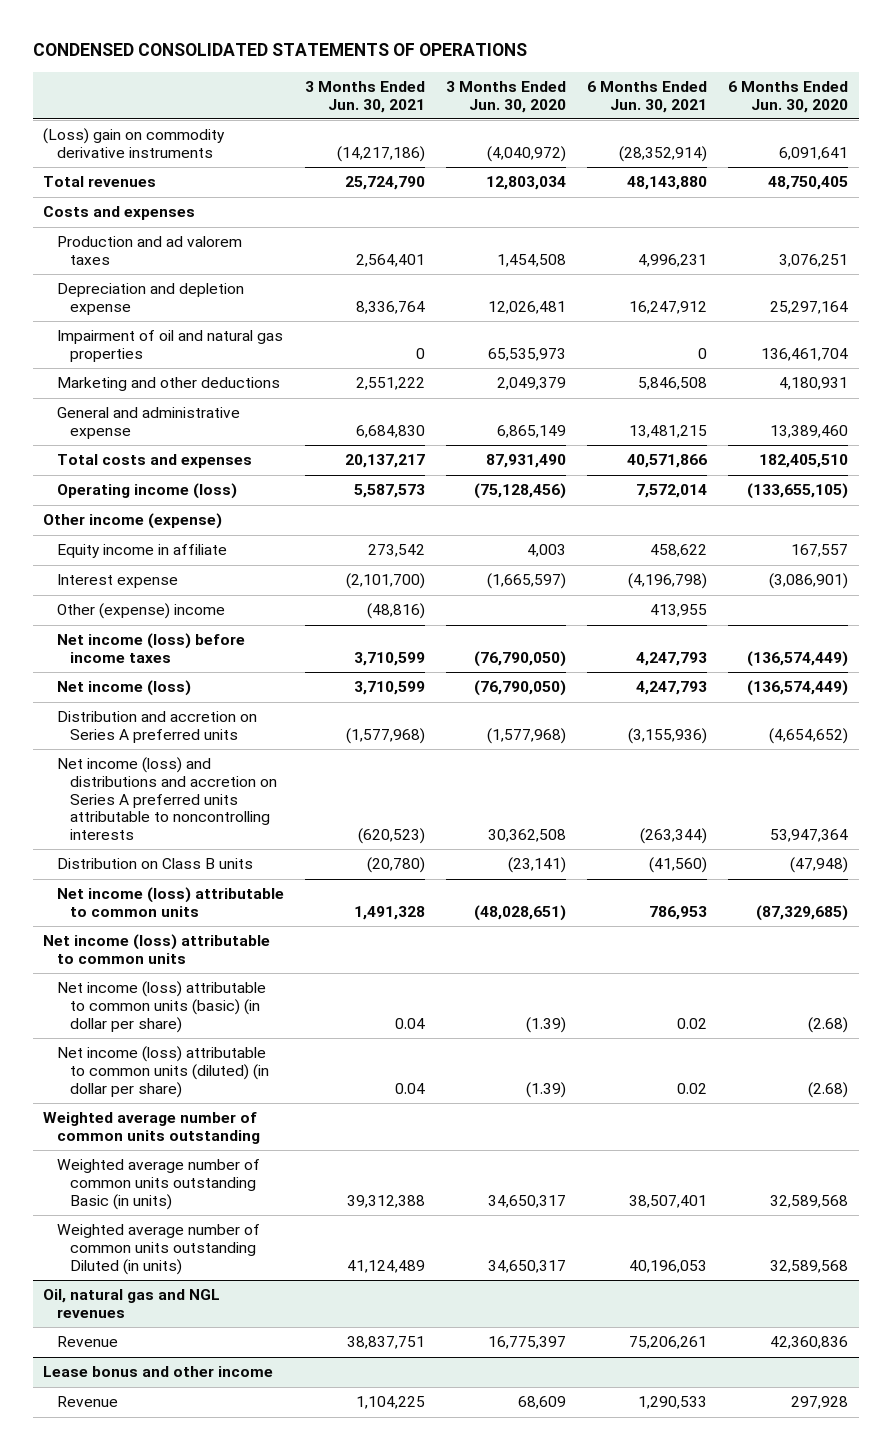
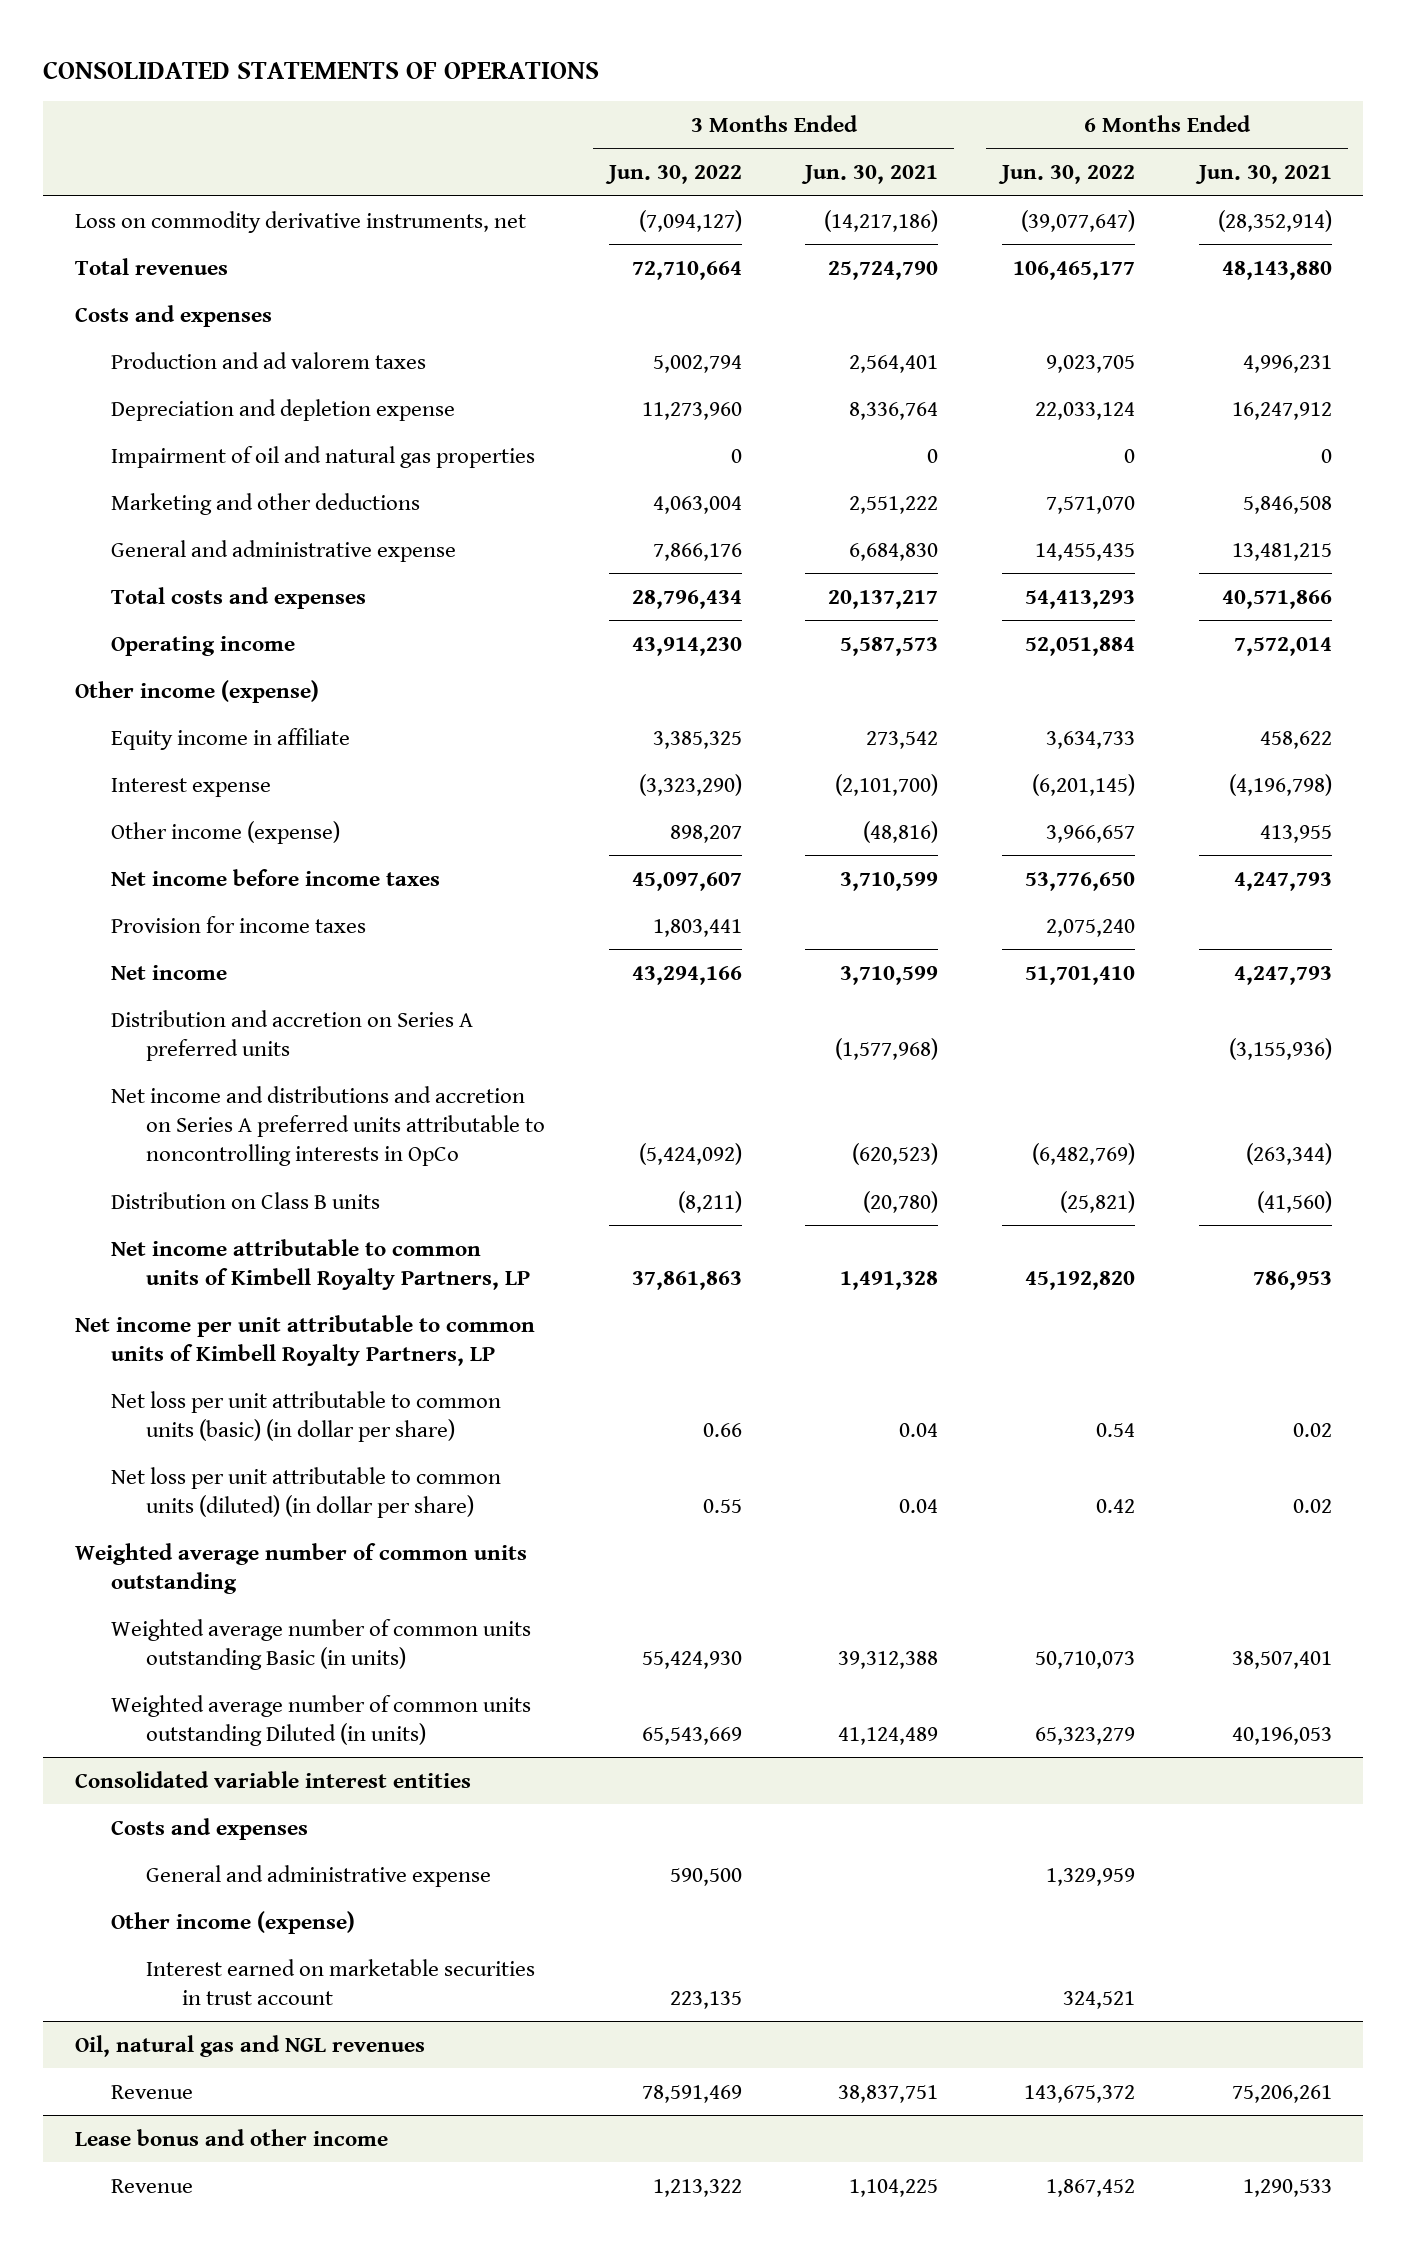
- CONDENSED CONSOLIDATED STATEMENTS OF OPERATIONS
+ CONSOLIDATED STATEMENTS OF OPERATIONS
- | 3 Months Ended Jun. 30, 2021 | 3 Months Ended Jun. 30, 2020 | 6 Months Ended Jun. 30, 2021 | 6 Months Ended Jun. 30, 2020
+ | 3 Months Ended Jun. 30, 2022 | 3 Months Ended Jun. 30, 2021 | 6 Months Ended Jun. 30, 2022 | 6 Months Ended Jun. 30, 2021
- (Loss) gain on commodity derivative instruments | (14,217,186) | (4,040,972) | (28,352,914) | 6,091,641
+ Loss on commodity derivative instruments, net | (7,094,127) | (14,217,186) | (39,077,647) | (28,352,914)
- Operating income (loss) | 5,587,573 | (75,128,456) | 7,572,014 | (133,655,105)
+ Operating income | 43,914,230 | 5,587,573 | 52,051,884 | 7,572,014
- Other (expense) income | (48,816) | | 413,955 |
- Net income (loss) before income taxes | 3,710,599 | (76,790,050) | 4,247,793 | (136,574,449)
- Net income (loss) | 3,710,599 | (76,790,050) | 4,247,793 | (136,574,449)
+ Other income (expense) | 898,207 | (48,816) | 3,966,657 | 413,955
+ Net income before income taxes | 45,097,607 | 3,710,599 | 53,776,650 | 4,247,793
+ Provision for income taxes | 1,803,441 | | 2,075,240 |
+ Net income | 43,294,166 | 3,710,599 | 51,701,410 | 4,247,793
- Net income (loss) and distributions and accretion on Series A preferred units attributable to noncontrolling interests | (620,523) | 30,362,508 | (263,344) | 53,947,364
+ Net income and distributions and accretion on Series A preferred units attributable to noncontrolling interests in OpCo | (5,424,092) | (620,523) | (6,482,769) | (263,344)
- Net income (loss) attributable to common units | 1,491,328 | (48,028,651) | 786,953 | (87,329,685)
- Net income (loss) attributable to common units
- Net income (loss) attributable to common units (basic) (in dollar per share) | 0.04 | (1.39) | 0.02 | (2.68)
- Net income (loss) attributable to common units (diluted) (in dollar per share) | 0.04 | (1.39) | 0.02 | (2.68)
+ Net income attributable to common units of Kimbell Royalty Partners, LP | 37,861,863 | 1,491,328 | 45,192,820 | 786,953
+ Net income per unit attributable to common units of Kimbell Royalty Partners, LP
+ Net loss per unit attributable to common units (basic) (in dollar per share) | 0.66 | 0.04 | 0.54 | 0.02
+ Net loss per unit attributable to common units (diluted) (in dollar per share) | 0.55 | 0.04 | 0.42 | 0.02
+ Consolidated variable interest entities
+ Costs and expenses
+ General and administrative expense | 590,500 | | 1,329,959 |
+ Other income (expense)
+ Interest earned on marketable securities in trust account | 223,135 | | 324,521 |

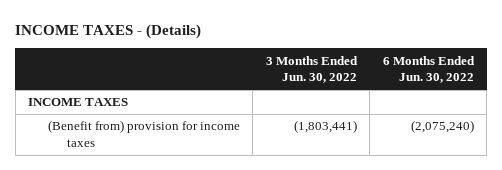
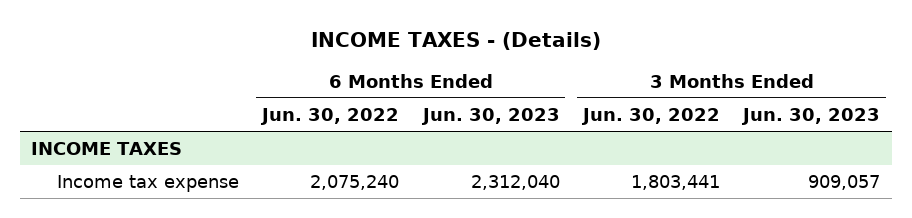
- | 3 Months Ended Jun. 30, 2022 | 6 Months Ended Jun. 30, 2022
+ | 6 Months Ended Jun. 30, 2022 | 6 Months Ended Jun. 30, 2023 | 3 Months Ended Jun. 30, 2022 | 3 Months Ended Jun. 30, 2023
- (Benefit from) provision for income taxes | (1,803,441) | (2,075,240)
+ Income tax expense | 2,075,240 | 2,312,040 | 1,803,441 | 909,057

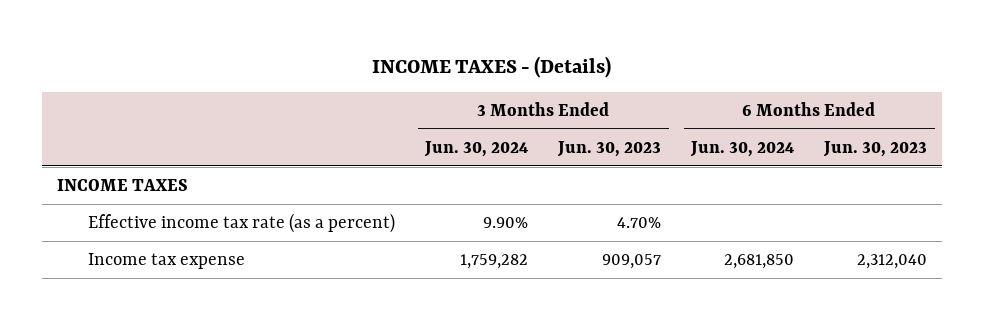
- | 6 Months Ended Jun. 30, 2022 | 6 Months Ended Jun. 30, 2023 | 3 Months Ended Jun. 30, 2022 | 3 Months Ended Jun. 30, 2023
+ | 3 Months Ended Jun. 30, 2024 | 3 Months Ended Jun. 30, 2023 | 6 Months Ended Jun. 30, 2024 | 6 Months Ended Jun. 30, 2023
+ Effective income tax rate (as a percent) | 9.90% | 4.70% | |

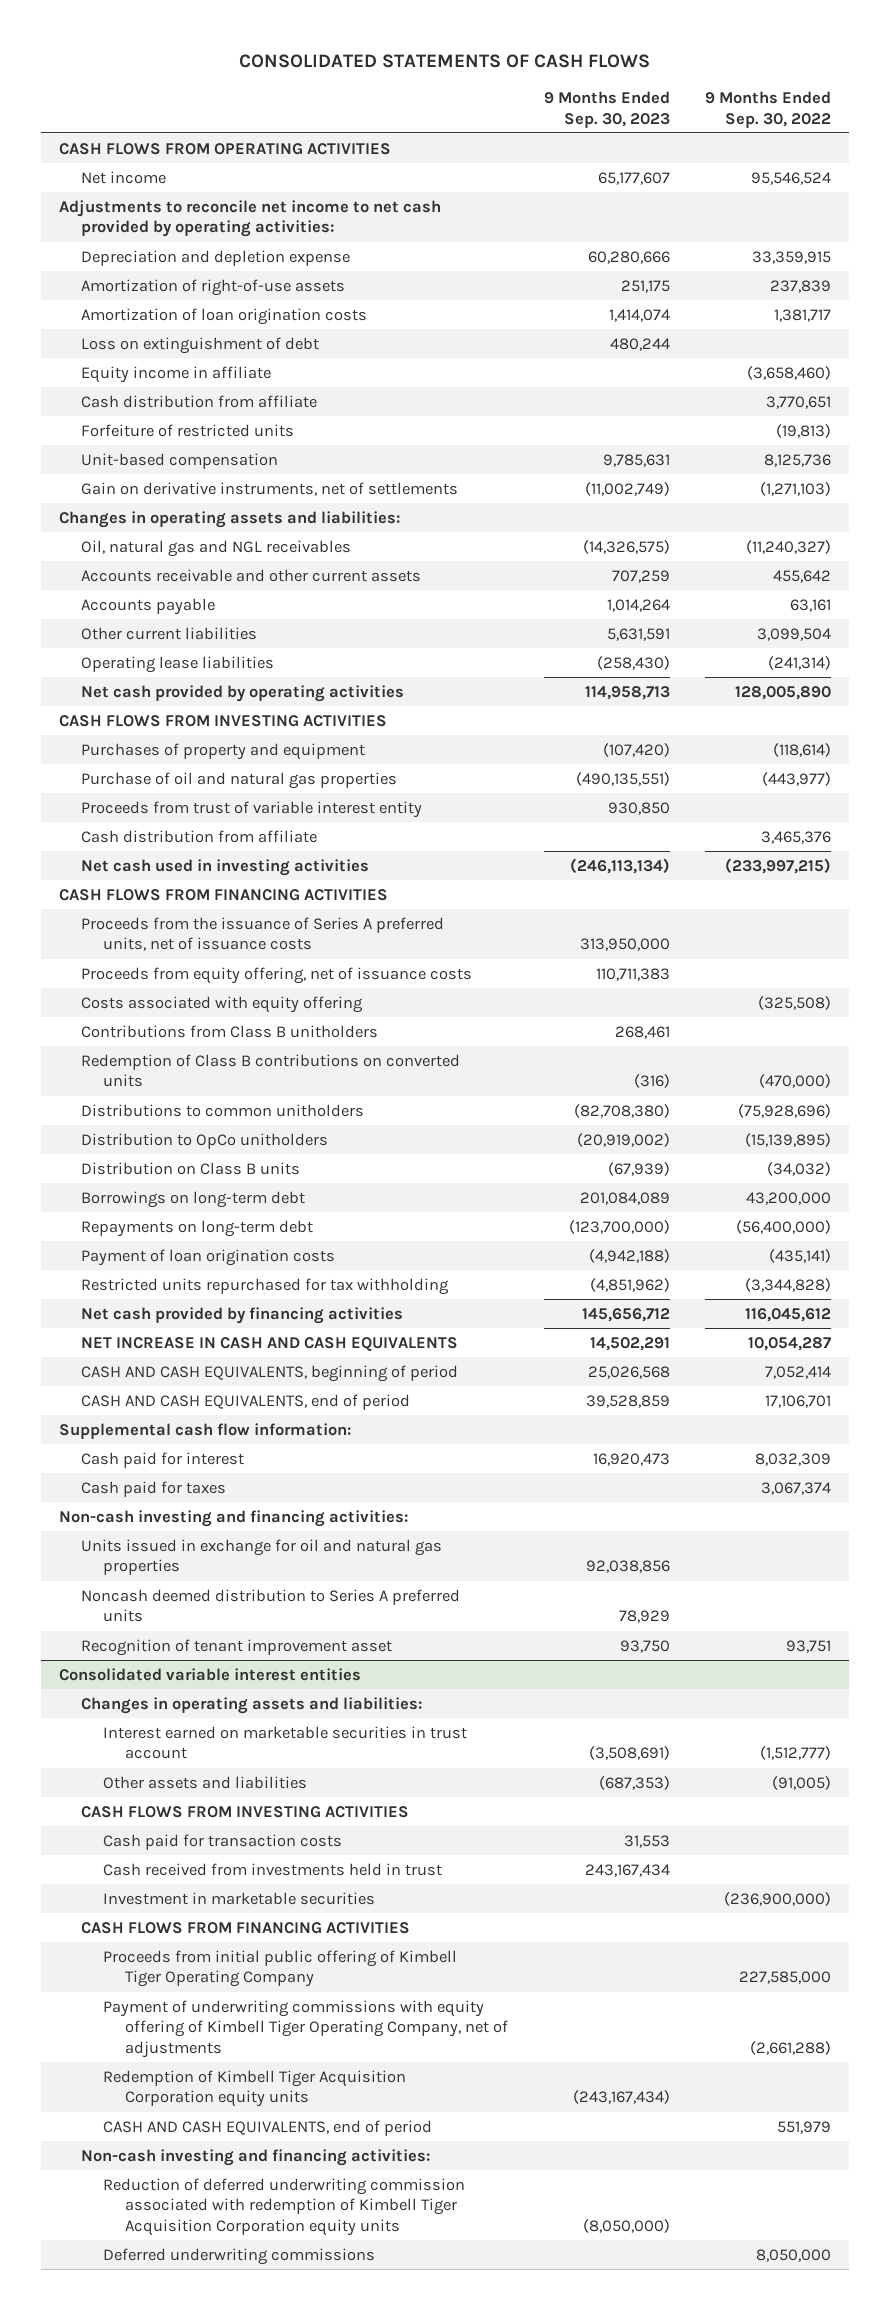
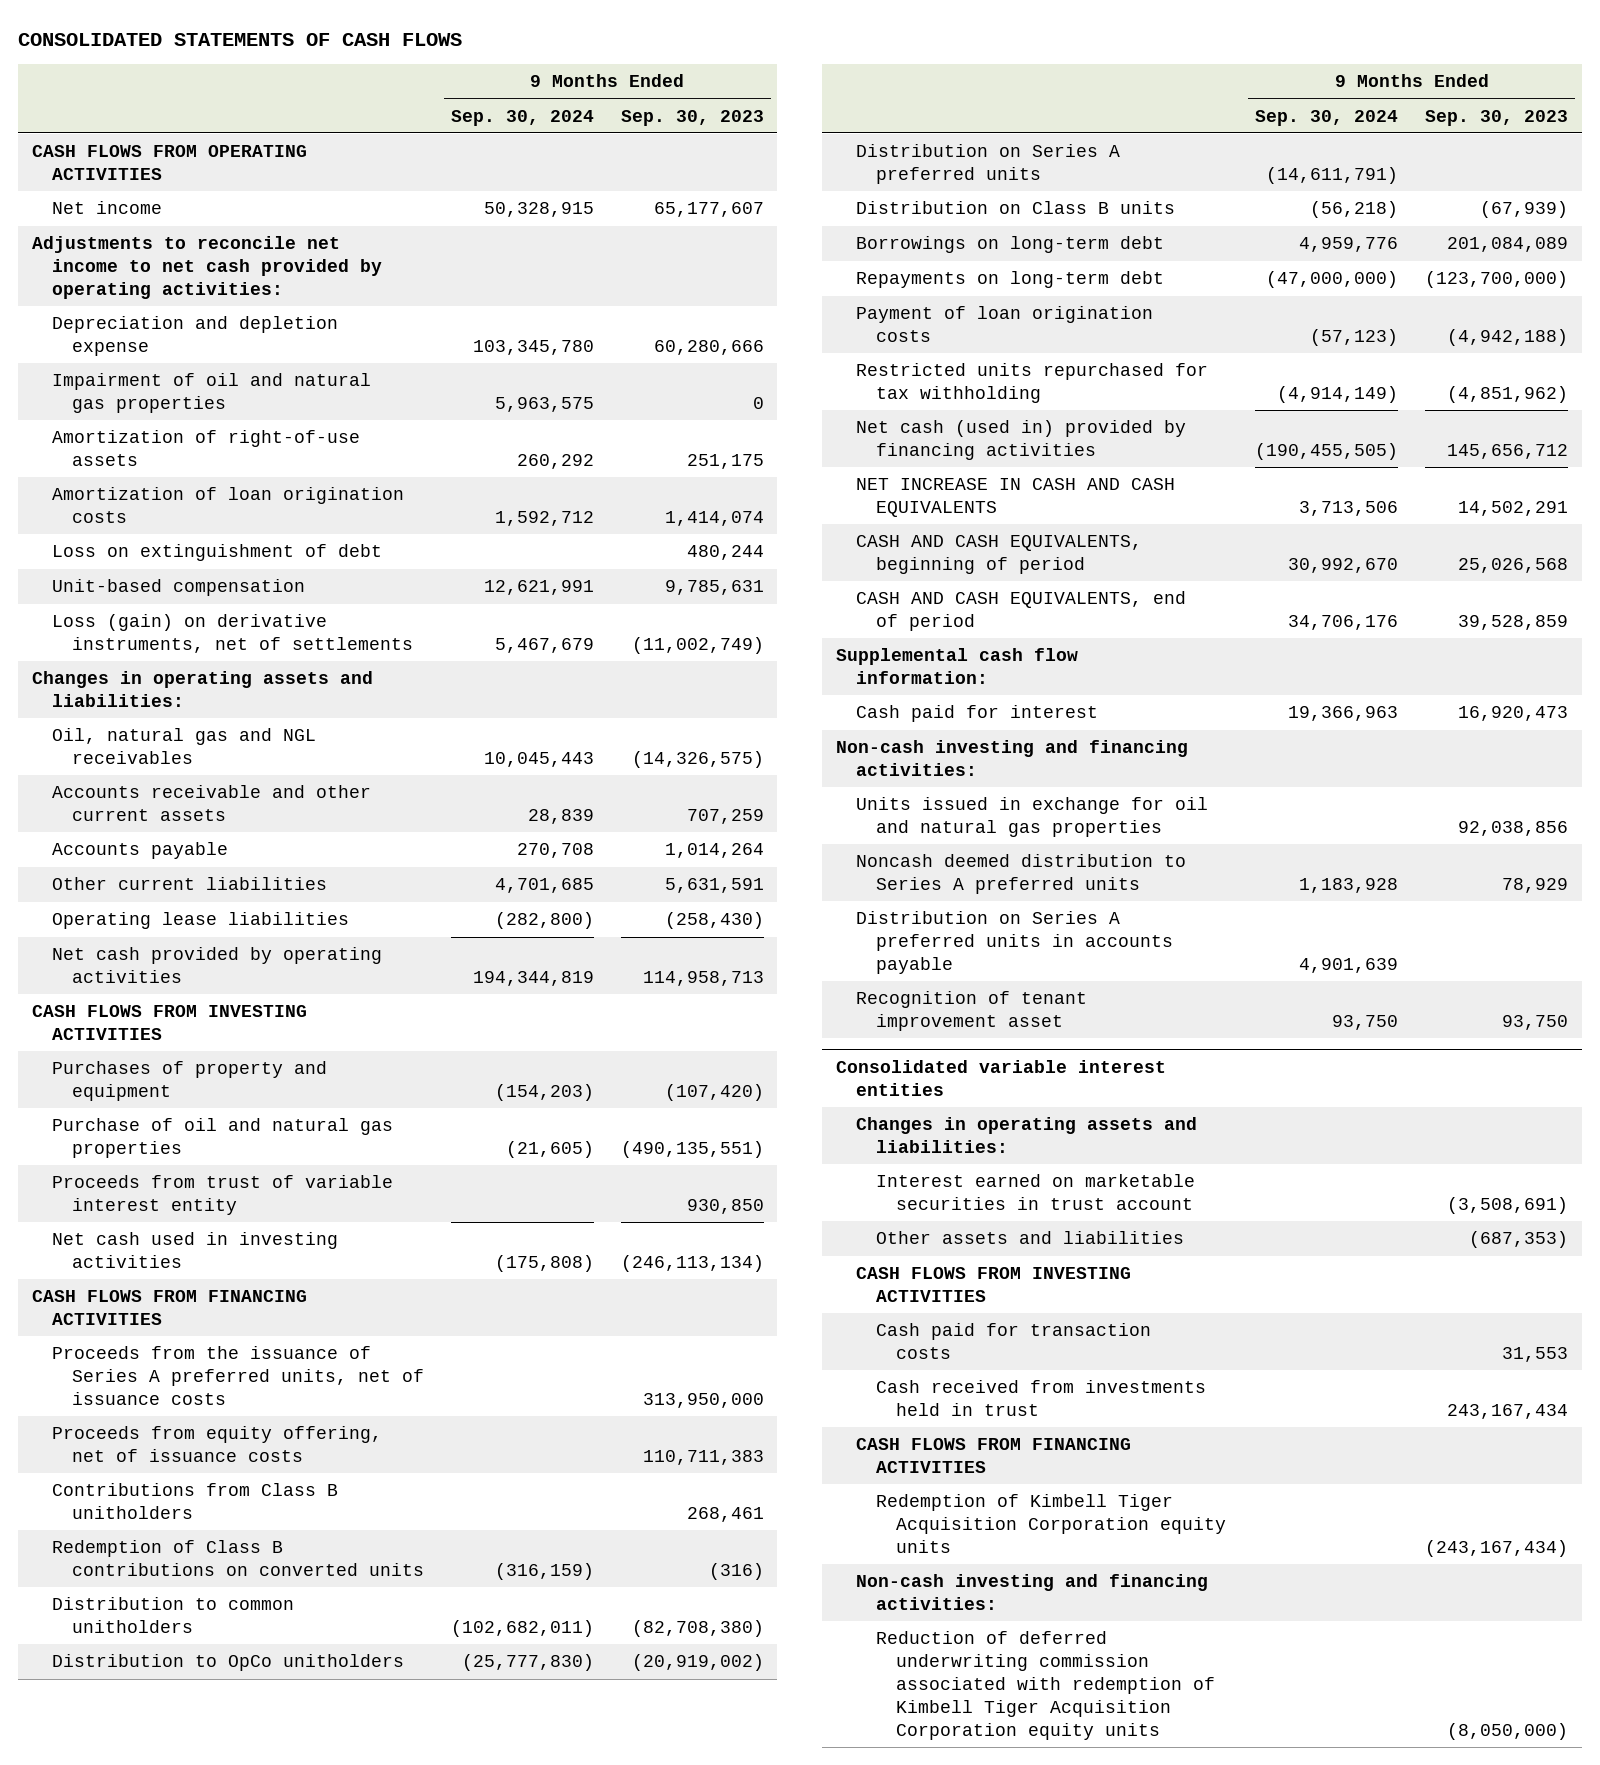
- | 9 Months Ended Sep. 30, 2023 | 9 Months Ended Sep. 30, 2022
+ | 9 Months Ended Sep. 30, 2024 | 9 Months Ended Sep. 30, 2023
+ Impairment of oil and natural gas properties | 5,963,575 | 0
- Equity income in affiliate | | (3,658,460)
- Cash distribution from affiliate | | 3,770,651
- Forfeiture of restricted units | | (19,813)
- Gain on derivative instruments, net of settlements | (11,002,749) | (1,271,103)
+ Loss (gain) on derivative instruments, net of settlements | 5,467,679 | (11,002,749)
- Cash distribution from affiliate | | 3,465,376
- Costs associated with equity offering | | (325,508)
- Distributions to common unitholders | (82,708,380) | (75,928,696)
+ Distribution to common unitholders | (102,682,011) | (82,708,380)
+ Distribution on Series A preferred units | (14,611,791) |
- Net cash provided by financing activities | 145,656,712 | 116,045,612
+ Net cash (used in) provided by financing activities | (190,455,505) | 145,656,712
- Cash paid for taxes | | 3,067,374
+ Distribution on Series A preferred units in accounts payable | 4,901,639 |
@ Consolidated variable interest entities
- Investment in marketable securities | | (236,900,000)
- Proceeds from initial public offering of Kimbell Tiger Operating Company | | 227,585,000
- Payment of underwriting commissions with equity offering of Kimbell Tiger Operating Company, net of adjustments | | (2,661,288)
- CASH AND CASH EQUIVALENTS, end of period | | 551,979
- Deferred underwriting commissions | | 8,050,000

